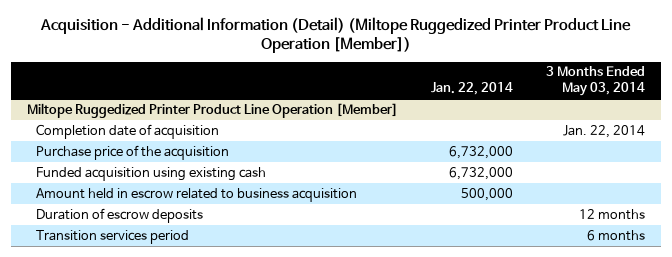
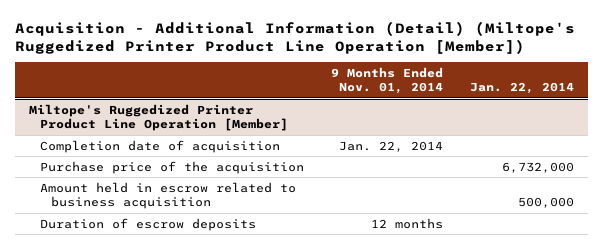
- Acquisition - Additional Information (Detail) (Miltope Ruggedized Printer Product Line Operation [Member])
+ Acquisition - Additional Information (Detail) (Miltope's Ruggedized Printer Product Line Operation [Member])
- | Jan. 22, 2014 | 3 Months Ended May 03, 2014
+ | 9 Months Ended Nov. 01, 2014 | Jan. 22, 2014
- Miltope Ruggedized Printer Product Line Operation [Member]
+ Miltope's Ruggedized Printer Product Line Operation [Member]
- Funded acquisition using existing cash | 6,732,000 |
- Transition services period | | 6 months

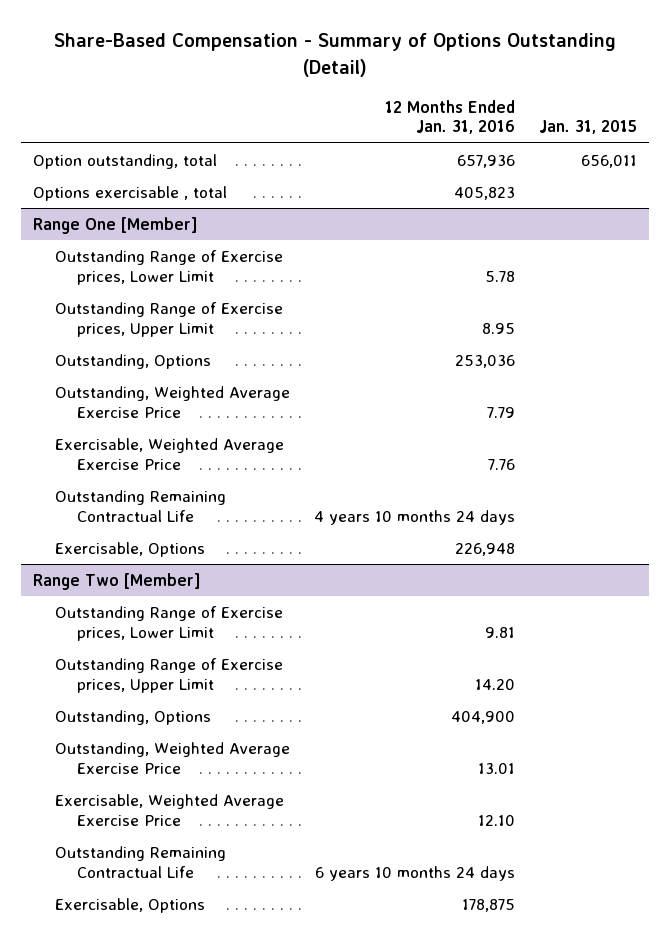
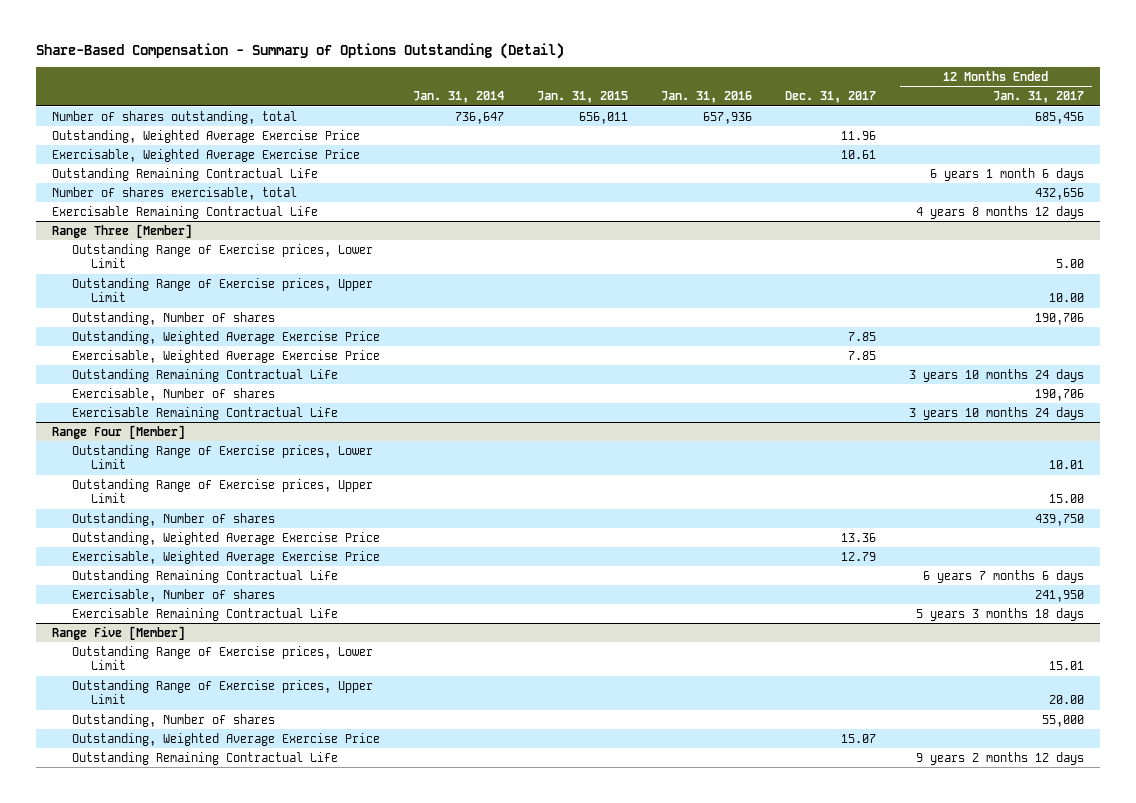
- | 12 Months Ended Jan. 31, 2016 | Jan. 31, 2015
+ | Jan. 31, 2014 | Jan. 31, 2015 | Jan. 31, 2016 | Dec. 31, 2017 | 12 Months Ended Jan. 31, 2017
- Option outstanding, total | 657,936 | 656,011
- Options exercisable , total | 405,823 |
- Range One [Member]
- Outstanding Range of Exercise prices, Lower Limit | 5.78 |
- Outstanding Range of Exercise prices, Upper Limit | 8.95 |
- Outstanding, Options | 253,036 |
- Outstanding, Weighted Average Exercise Price | 7.79 |
- Exercisable, Weighted Average Exercise Price | 7.76 |
- Outstanding Remaining Contractual Life | 4 years 10 months 24 days |
- Exercisable, Options | 226,948 |
- Range Two [Member]
- Outstanding Range of Exercise prices, Lower Limit | 9.81 |
- Outstanding Range of Exercise prices, Upper Limit | 14.20 |
- Outstanding, Options | 404,900 |
- Outstanding, Weighted Average Exercise Price | 13.01 |
- Exercisable, Weighted Average Exercise Price | 12.10 |
- Outstanding Remaining Contractual Life | 6 years 10 months 24 days |
- Exercisable, Options | 178,875 |
+ Number of shares outstanding, total | 736,647 | 656,011 | 657,936 | | 685,456
+ Outstanding, Weighted Average Exercise Price | | | | 11.96 |
+ Exercisable, Weighted Average Exercise Price | | | | 10.61 |
+ Outstanding Remaining Contractual Life | | | | | 6 years 1 month 6 days
+ Number of shares exercisable, total | | | | | 432,656
+ Exercisable Remaining Contractual Life | | | | | 4 years 8 months 12 days
+ Range Three [Member]
+ Outstanding Range of Exercise prices, Lower Limit | | | | | 5.00
+ Outstanding Range of Exercise prices, Upper Limit | | | | | 10.00
+ Outstanding, Number of shares | | | | | 190,706
+ Outstanding, Weighted Average Exercise Price | | | | 7.85 |
+ Exercisable, Weighted Average Exercise Price | | | | 7.85 |
+ Outstanding Remaining Contractual Life | | | | | 3 years 10 months 24 days
+ Exercisable, Number of shares | | | | | 190,706
+ Exercisable Remaining Contractual Life | | | | | 3 years 10 months 24 days
+ Range Four [Member]
+ Outstanding Range of Exercise prices, Lower Limit | | | | | 10.01
+ Outstanding Range of Exercise prices, Upper Limit | | | | | 15.00
+ Outstanding, Number of shares | | | | | 439,750
+ Outstanding, Weighted Average Exercise Price | | | | 13.36 |
+ Exercisable, Weighted Average Exercise Price | | | | 12.79 |
+ Outstanding Remaining Contractual Life | | | | | 6 years 7 months 6 days
+ Exercisable, Number of shares | | | | | 241,950
+ Exercisable Remaining Contractual Life | | | | | 5 years 3 months 18 days
+ Range Five [Member]
+ Outstanding Range of Exercise prices, Lower Limit | | | | | 15.01
+ Outstanding Range of Exercise prices, Upper Limit | | | | | 20.00
+ Outstanding, Number of shares | | | | | 55,000
+ Outstanding, Weighted Average Exercise Price | | | | 15.07 |
+ Outstanding Remaining Contractual Life | | | | | 9 years 2 months 12 days

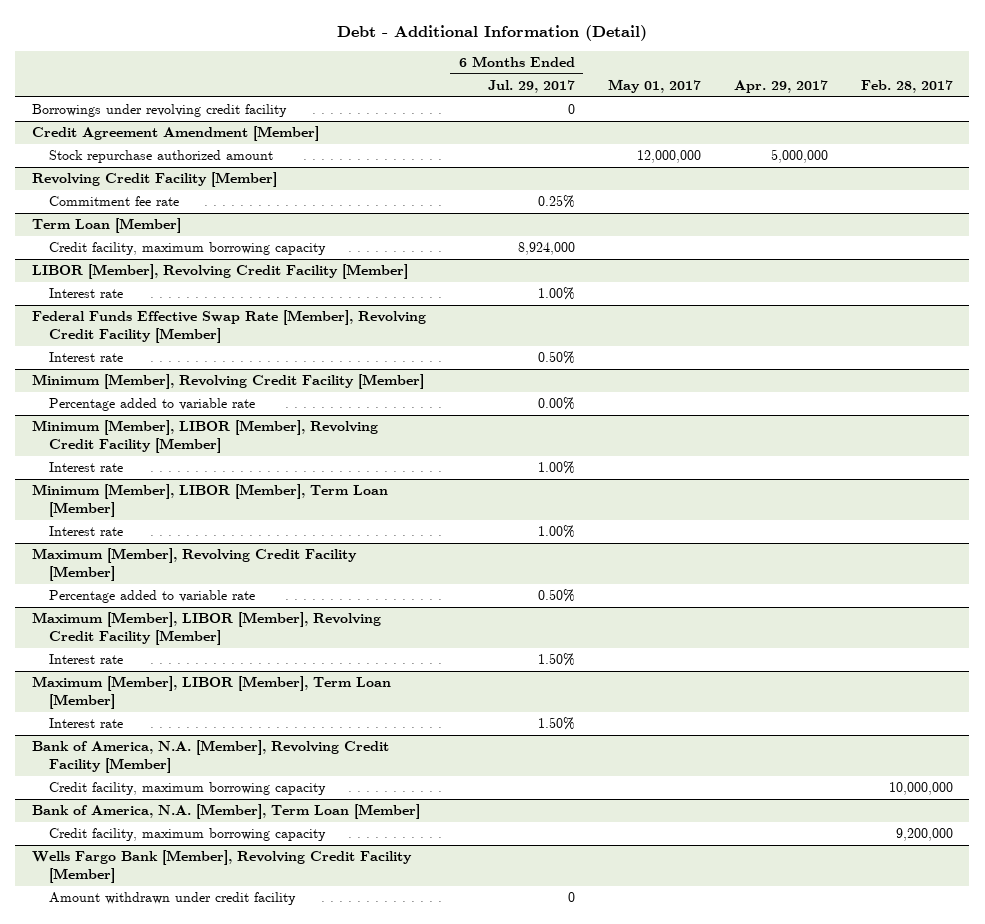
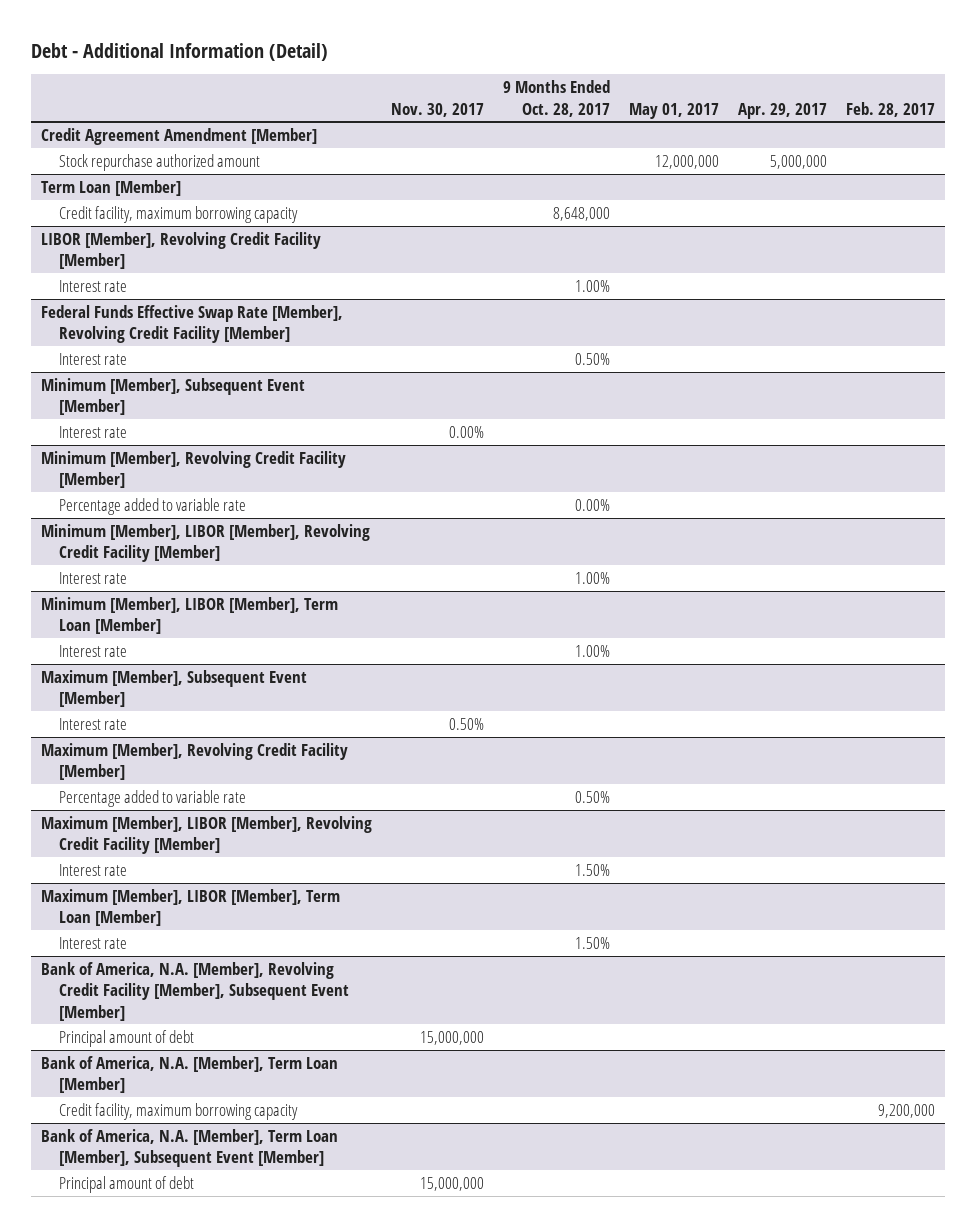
- | 6 Months Ended Jul. 29, 2017 | May 01, 2017 | Apr. 29, 2017 | Feb. 28, 2017
+ | Nov. 30, 2017 | 9 Months Ended Oct. 28, 2017 | May 01, 2017 | Apr. 29, 2017 | Feb. 28, 2017
- Borrowings under revolving credit facility | 0 | | |
- Revolving Credit Facility [Member]
- Commitment fee rate | 0.25% | | |
+ Minimum [Member], Subsequent Event [Member]
+ Interest rate | 0.00% | | | |
+ Maximum [Member], Subsequent Event [Member]
+ Interest rate | 0.50% | | | |
- Bank of America, N.A. [Member], Revolving Credit Facility [Member]
- Credit facility, maximum borrowing capacity | | | | 10,000,000
+ Bank of America, N.A. [Member], Revolving Credit Facility [Member], Subsequent Event [Member]
+ Principal amount of debt | 15,000,000 | | | |
- Wells Fargo Bank [Member], Revolving Credit Facility [Member]
- Amount withdrawn under credit facility | 0 | | |
+ Bank of America, N.A. [Member], Term Loan [Member], Subsequent Event [Member]
+ Principal amount of debt | 15,000,000 | | | |

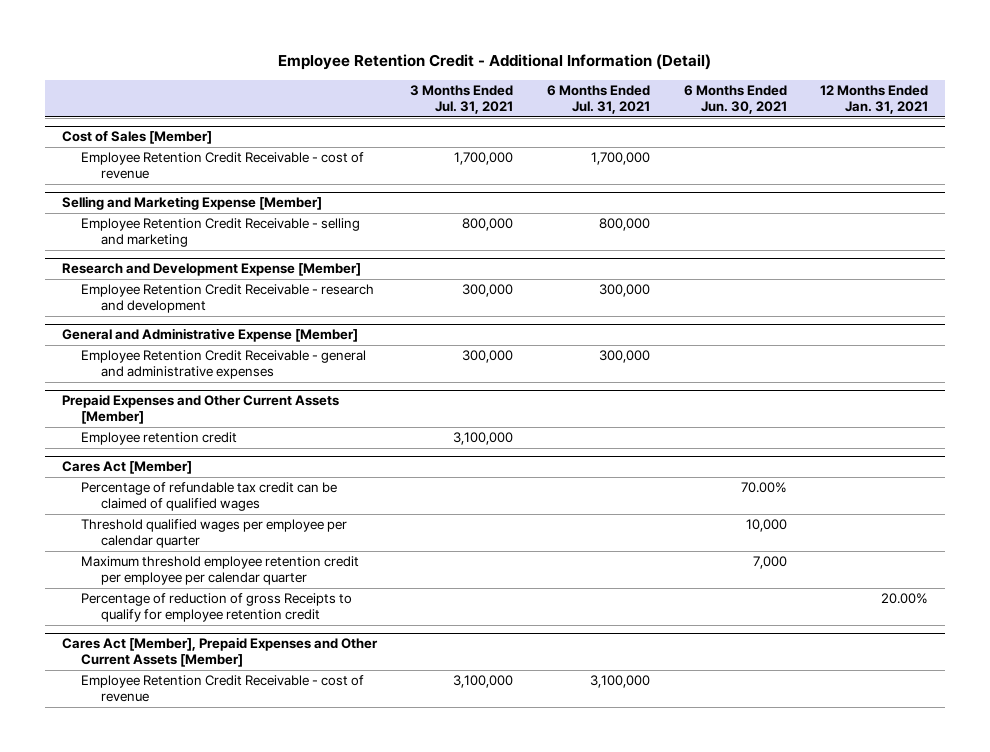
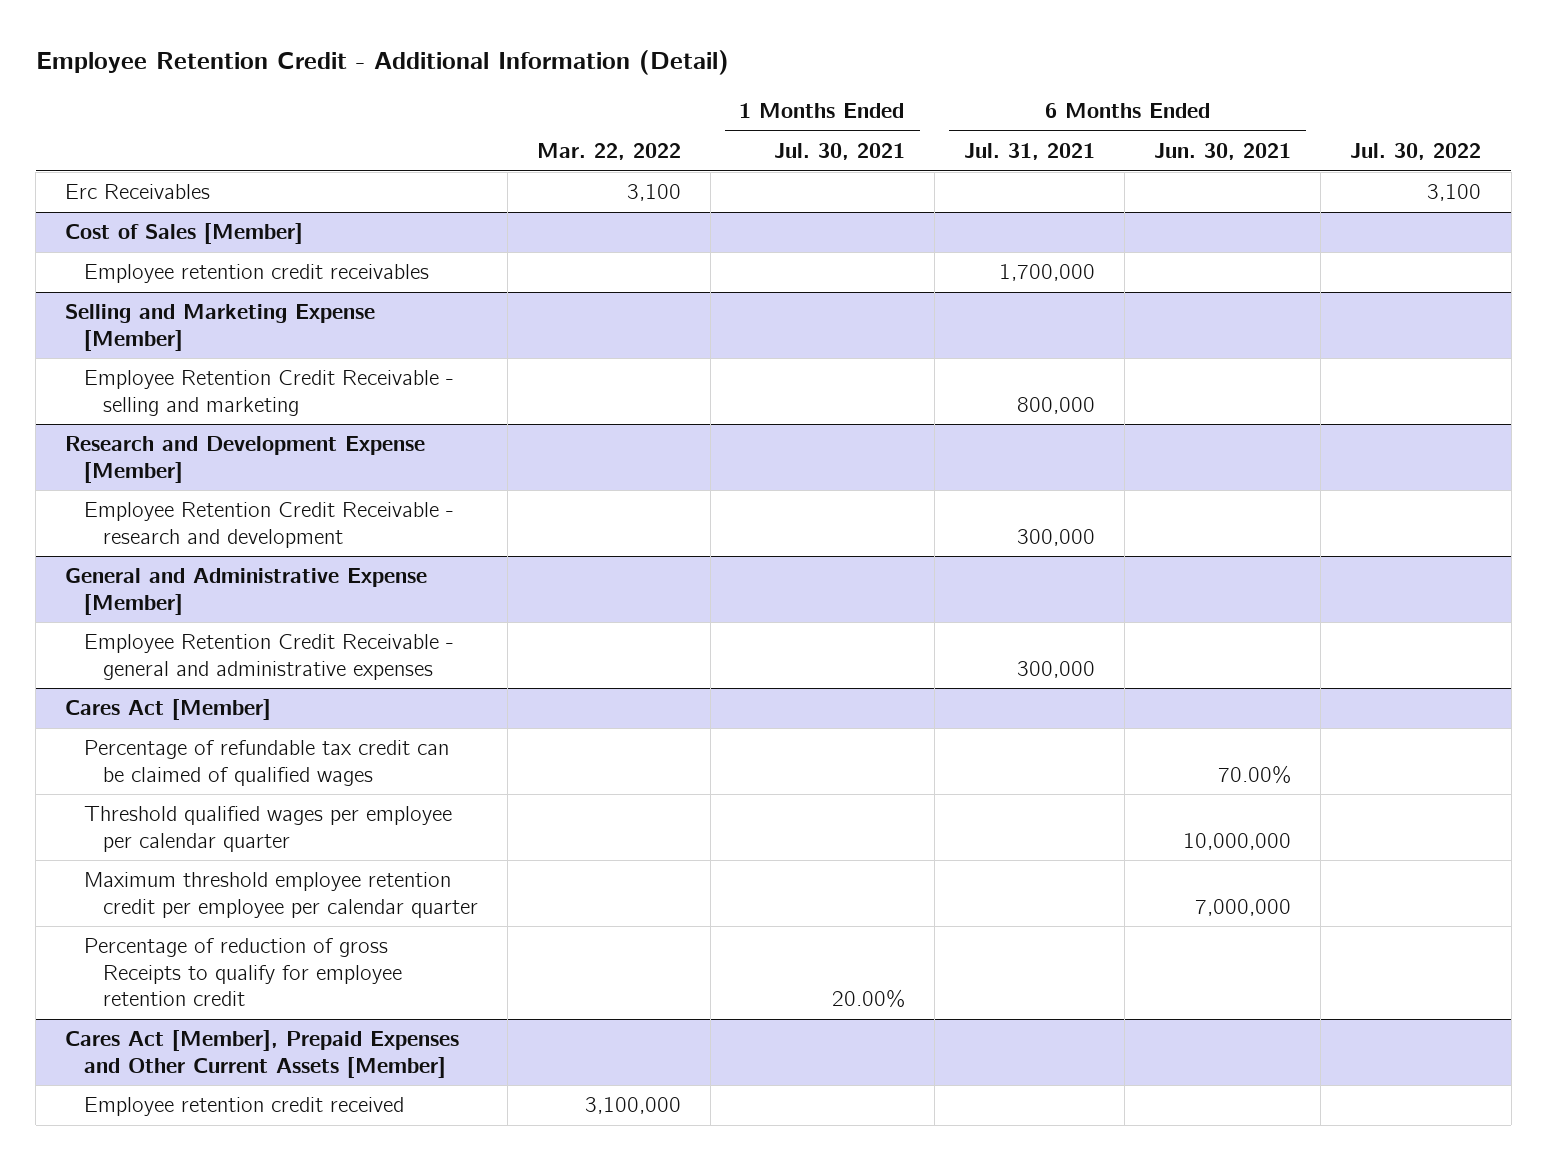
- | 3 Months Ended Jul. 31, 2021 | 6 Months Ended Jul. 31, 2021 | 6 Months Ended Jun. 30, 2021 | 12 Months Ended Jan. 31, 2021
+ | Mar. 22, 2022 | 1 Months Ended Jul. 30, 2021 | 6 Months Ended Jul. 31, 2021 | 6 Months Ended Jun. 30, 2021 | Jul. 30, 2022
+ Erc Receivables | 3,100 | | | | 3,100
@ Cost of Sales [Member]
- Employee Retention Credit Receivable - cost of revenue | 1,700,000 | 1,700,000 | |
+ Employee retention credit receivables | | | 1,700,000 | |
- Prepaid Expenses and Other Current Assets [Member]
- Employee retention credit | 3,100,000 | | |
@ Cares Act [Member]
- Threshold qualified wages per employee per calendar quarter | | | 10,000 |
- Maximum threshold employee retention credit per employee per calendar quarter | | | 7,000 |
+ Threshold qualified wages per employee per calendar quarter | | | | 10,000,000 |
+ Maximum threshold employee retention credit per employee per calendar quarter | | | | 7,000,000 |
@ Cares Act [Member], Prepaid Expenses and Other Current Assets [Member]
- Employee Retention Credit Receivable - cost of revenue | 3,100,000 | 3,100,000 | |
+ Employee retention credit received | 3,100,000 | | | |

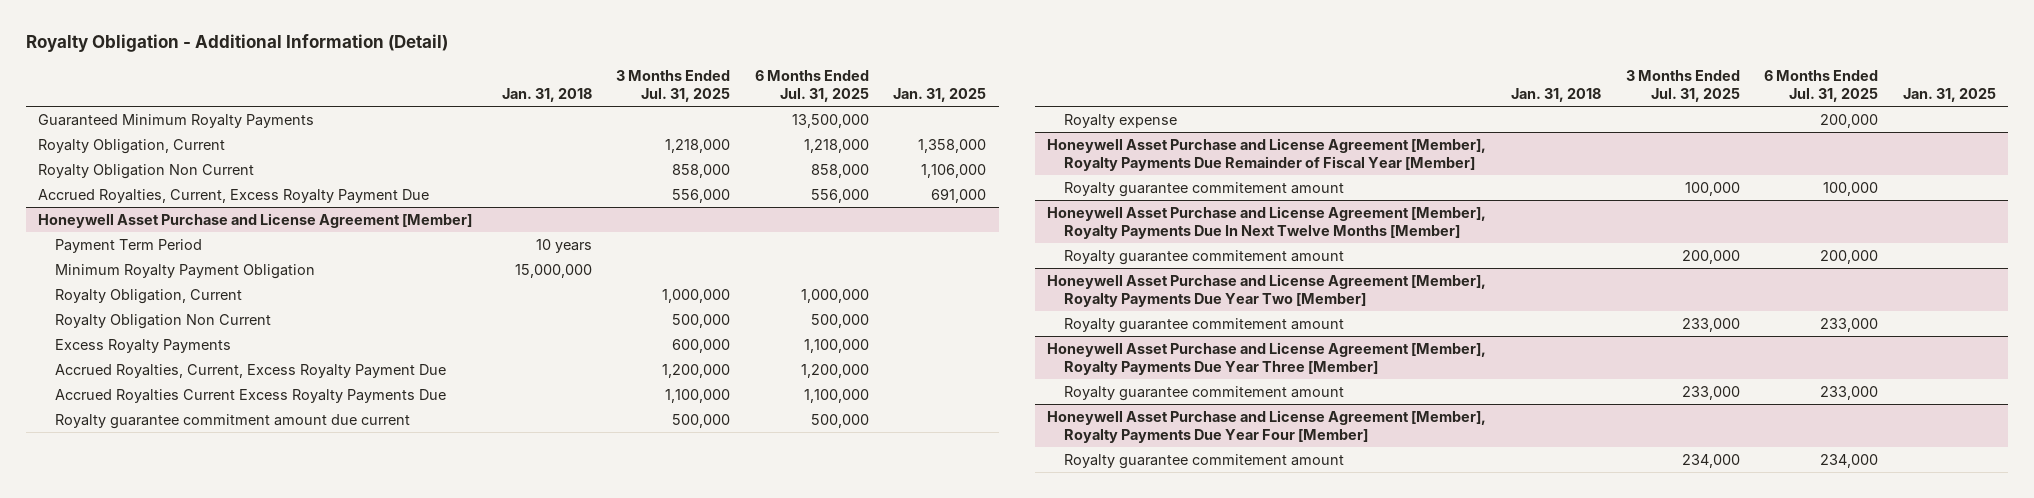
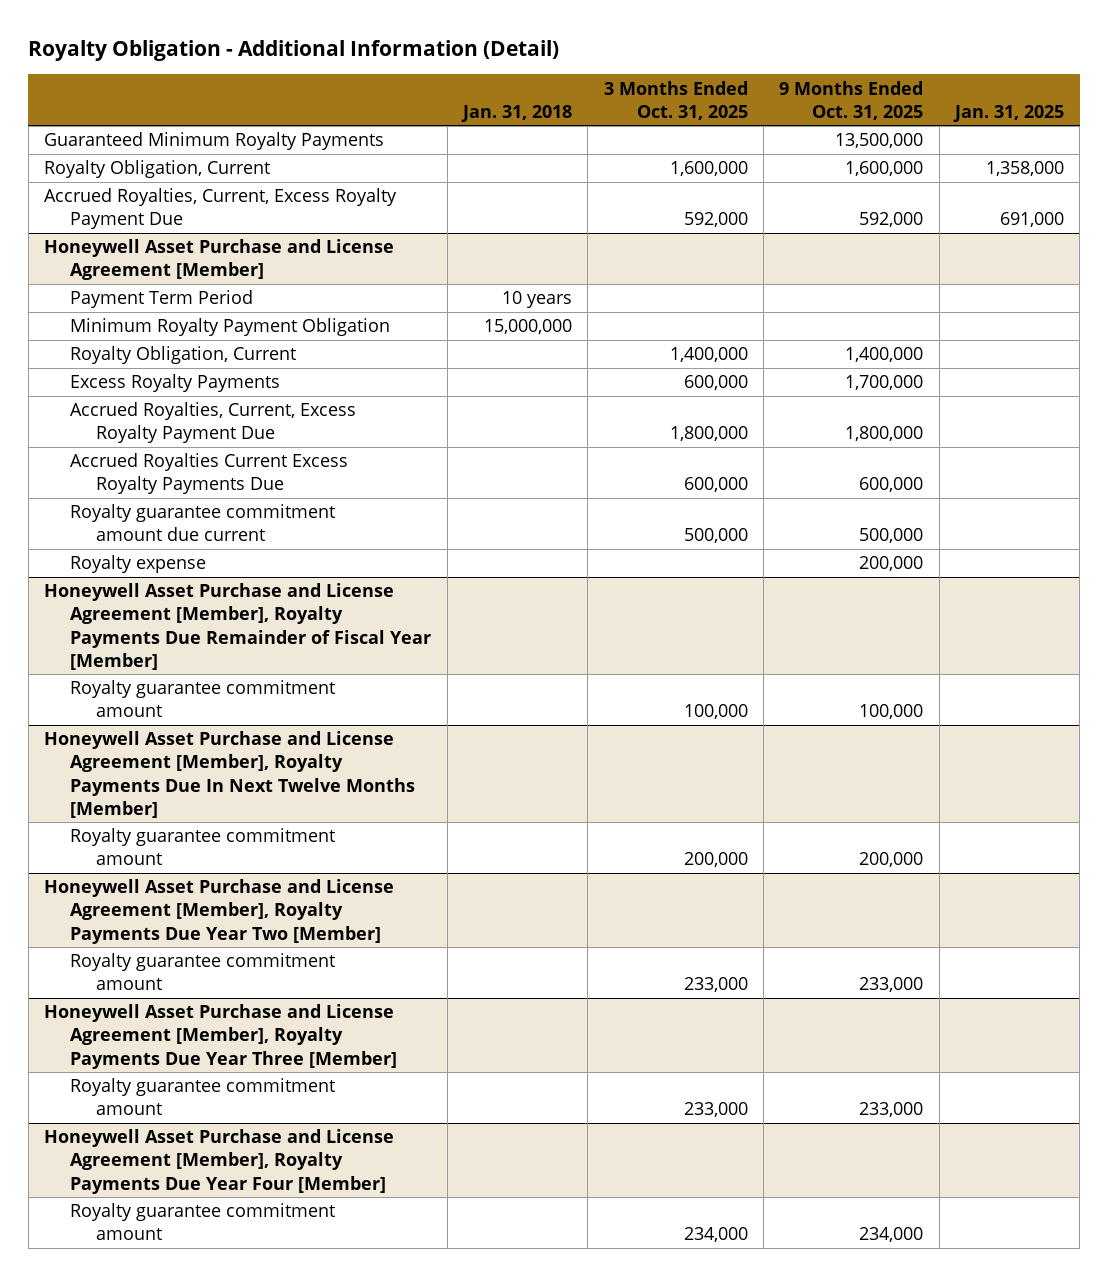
- | Jan. 31, 2018 | 3 Months Ended Jul. 31, 2025 | 6 Months Ended Jul. 31, 2025 | Jan. 31, 2025
+ | Jan. 31, 2018 | 3 Months Ended Oct. 31, 2025 | 9 Months Ended Oct. 31, 2025 | Jan. 31, 2025
- Royalty Obligation Non Current | | 858,000 | 858,000 | 1,106,000
@ Honeywell Asset Purchase and License Agreement [Member]
- Royalty Obligation Non Current | | 500,000 | 500,000 |
@ Honeywell Asset Purchase and License Agreement [Member], Royalty Payments Due Remainder of Fiscal Year [Member]
- Royalty guarantee commitement amount | | 100,000 | 100,000 |
+ Royalty guarantee commitment amount | | 100,000 | 100,000 |
@ Honeywell Asset Purchase and License Agreement [Member], Royalty Payments Due In Next Twelve Months [Member]
- Royalty guarantee commitement amount | | 200,000 | 200,000 |
+ Royalty guarantee commitment amount | | 200,000 | 200,000 |
@ Honeywell Asset Purchase and License Agreement [Member], Royalty Payments Due Year Two [Member]
- Royalty guarantee commitement amount | | 233,000 | 233,000 |
+ Royalty guarantee commitment amount | | 233,000 | 233,000 |
@ Honeywell Asset Purchase and License Agreement [Member], Royalty Payments Due Year Three [Member]
- Royalty guarantee commitement amount | | 233,000 | 233,000 |
+ Royalty guarantee commitment amount | | 233,000 | 233,000 |
@ Honeywell Asset Purchase and License Agreement [Member], Royalty Payments Due Year Four [Member]
- Royalty guarantee commitement amount | | 234,000 | 234,000 |
+ Royalty guarantee commitment amount | | 234,000 | 234,000 |

